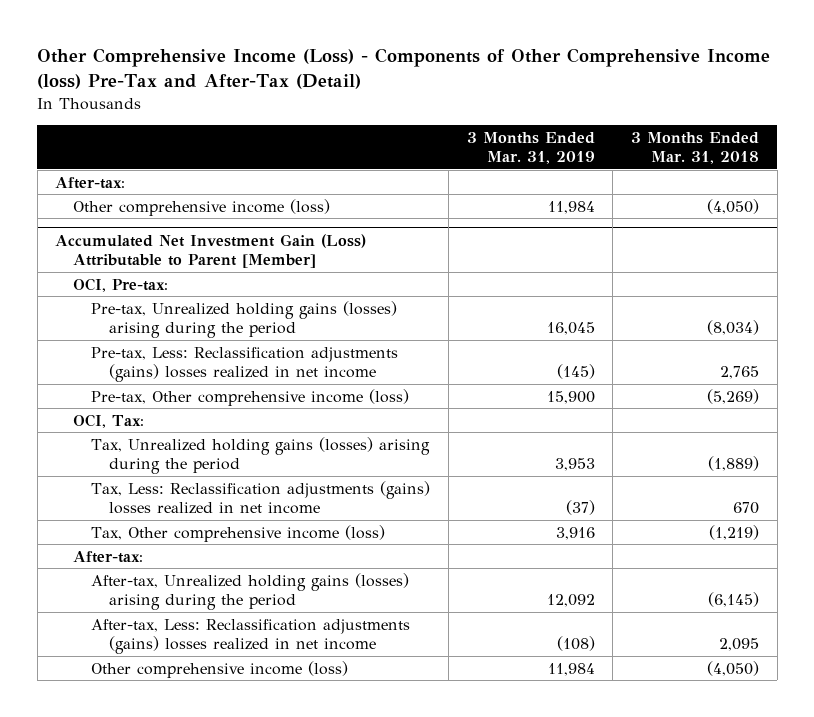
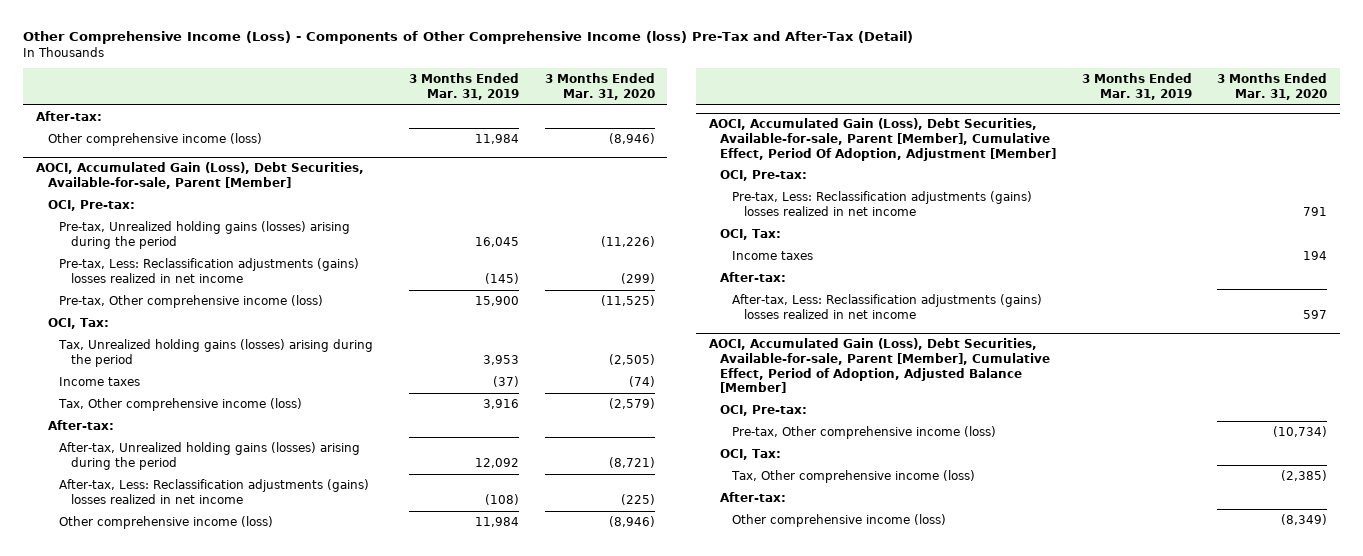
- | 3 Months Ended Mar. 31, 2019 | 3 Months Ended Mar. 31, 2018
+ | 3 Months Ended Mar. 31, 2019 | 3 Months Ended Mar. 31, 2020
- Accumulated Net Investment Gain (Loss) Attributable to Parent [Member]
+ AOCI, Accumulated Gain (Loss), Debt Securities, Available-for-sale, Parent [Member]
- Tax, Less: Reclassification adjustments (gains) losses realized in net income | (37) | 670
+ Income taxes | (37) | (74)
+ AOCI, Accumulated Gain (Loss), Debt Securities, Available-for-sale, Parent [Member], Cumulative Effect, Period Of Adoption, Adjustment [Member]
+ OCI, Pre-tax:
+ Pre-tax, Less: Reclassification adjustments (gains) losses realized in net income | | 791
+ OCI, Tax:
+ Income taxes | | 194
+ After-tax:
+ After-tax, Less: Reclassification adjustments (gains) losses realized in net income | | 597
+ AOCI, Accumulated Gain (Loss), Debt Securities, Available-for-sale, Parent [Member], Cumulative Effect, Period of Adoption, Adjusted Balance [Member]
+ OCI, Pre-tax:
+ Pre-tax, Other comprehensive income (loss) | | (10,734)
+ OCI, Tax:
+ Tax, Other comprehensive income (loss) | | (2,385)
+ After-tax:
+ Other comprehensive income (loss) | | (8,349)

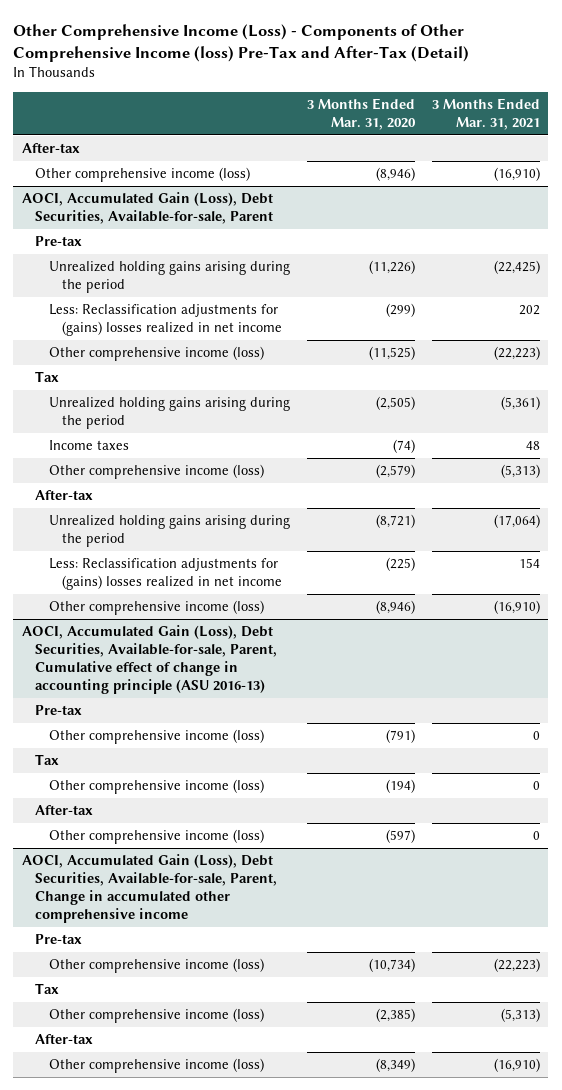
- | 3 Months Ended Mar. 31, 2019 | 3 Months Ended Mar. 31, 2020
+ | 3 Months Ended Mar. 31, 2020 | 3 Months Ended Mar. 31, 2021
- After-tax:
+ After-tax
- AOCI, Accumulated Gain (Loss), Debt Securities, Available-for-sale, Parent [Member]
- OCI, Pre-tax:
- Pre-tax, Unrealized holding gains (losses) arising during the period | 16,045 | (11,226)
- Pre-tax, Less: Reclassification adjustments (gains) losses realized in net income | (145) | (299)
- Pre-tax, Other comprehensive income (loss) | 15,900 | (11,525)
- OCI, Tax:
- Tax, Unrealized holding gains (losses) arising during the period | 3,953 | (2,505)
+ AOCI, Accumulated Gain (Loss), Debt Securities, Available-for-sale, Parent
+ Pre-tax
+ Unrealized holding gains arising during the period | (11,226) | (22,425)
+ Less: Reclassification adjustments for (gains) losses realized in net income | (299) | 202
+ Other comprehensive income (loss) | (11,525) | (22,223)
+ Tax
+ Unrealized holding gains arising during the period | (2,505) | (5,361)
- Tax, Other comprehensive income (loss) | 3,916 | (2,579)
- After-tax:
- After-tax, Unrealized holding gains (losses) arising during the period | 12,092 | (8,721)
- After-tax, Less: Reclassification adjustments (gains) losses realized in net income | (108) | (225)
+ Other comprehensive income (loss) | (2,579) | (5,313)
+ After-tax
+ Unrealized holding gains arising during the period | (8,721) | (17,064)
+ Less: Reclassification adjustments for (gains) losses realized in net income | (225) | 154
- AOCI, Accumulated Gain (Loss), Debt Securities, Available-for-sale, Parent [Member], Cumulative Effect, Period Of Adoption, Adjustment [Member]
- OCI, Pre-tax:
- Pre-tax, Less: Reclassification adjustments (gains) losses realized in net income | | 791
- OCI, Tax:
- Income taxes | | 194
- After-tax:
- After-tax, Less: Reclassification adjustments (gains) losses realized in net income | | 597
- AOCI, Accumulated Gain (Loss), Debt Securities, Available-for-sale, Parent [Member], Cumulative Effect, Period of Adoption, Adjusted Balance [Member]
- OCI, Pre-tax:
- Pre-tax, Other comprehensive income (loss) | | (10,734)
- OCI, Tax:
- Tax, Other comprehensive income (loss) | | (2,385)
- After-tax:
+ AOCI, Accumulated Gain (Loss), Debt Securities, Available-for-sale, Parent, Cumulative effect of change in accounting principle (ASU 2016-13)
+ Pre-tax
+ Other comprehensive income (loss) | (791) | 0
+ Tax
+ Other comprehensive income (loss) | (194) | 0
+ After-tax
+ Other comprehensive income (loss) | (597) | 0
+ AOCI, Accumulated Gain (Loss), Debt Securities, Available-for-sale, Parent, Change in accumulated other comprehensive income
+ Pre-tax
+ Other comprehensive income (loss) | (10,734) | (22,223)
+ Tax
+ Other comprehensive income (loss) | (2,385) | (5,313)
+ After-tax

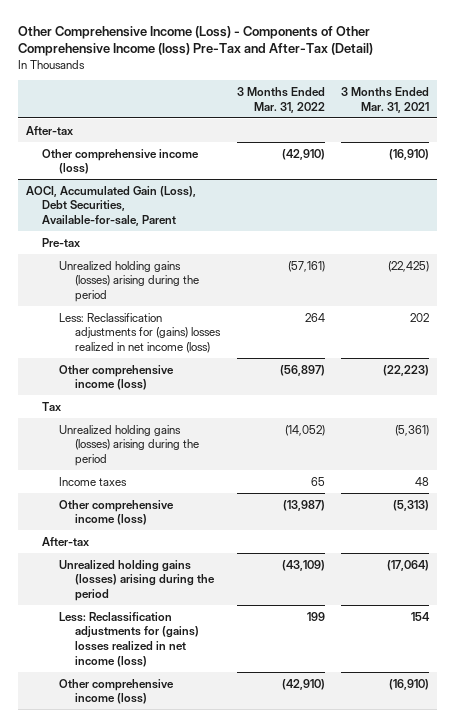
- | 3 Months Ended Mar. 31, 2020 | 3 Months Ended Mar. 31, 2021
+ | 3 Months Ended Mar. 31, 2022 | 3 Months Ended Mar. 31, 2021
@ AOCI, Accumulated Gain (Loss), Debt Securities, Available-for-sale, Parent
- Unrealized holding gains arising during the period | (11,226) | (22,425)
- Less: Reclassification adjustments for (gains) losses realized in net income | (299) | 202
+ Unrealized holding gains (losses) arising during the period | (57,161) | (22,425)
+ Less: Reclassification adjustments for (gains) losses realized in net income (loss) | 264 | 202
- Unrealized holding gains arising during the period | (2,505) | (5,361)
+ Unrealized holding gains (losses) arising during the period | (14,052) | (5,361)
- Unrealized holding gains arising during the period | (8,721) | (17,064)
- Less: Reclassification adjustments for (gains) losses realized in net income | (225) | 154
- Other comprehensive income (loss) | (8,946) | (16,910)
- AOCI, Accumulated Gain (Loss), Debt Securities, Available-for-sale, Parent, Cumulative effect of change in accounting principle (ASU 2016-13)
- Pre-tax
- Other comprehensive income (loss) | (791) | 0
- Tax
- Other comprehensive income (loss) | (194) | 0
- After-tax
- Other comprehensive income (loss) | (597) | 0
- AOCI, Accumulated Gain (Loss), Debt Securities, Available-for-sale, Parent, Change in accumulated other comprehensive income
- Pre-tax
- Other comprehensive income (loss) | (10,734) | (22,223)
- Tax
- Other comprehensive income (loss) | (2,385) | (5,313)
- After-tax
@ AOCI, Accumulated Gain (Loss), Debt Securities, Available-for-sale, Parent
+ Unrealized holding gains (losses) arising during the period | (43,109) | (17,064)
+ Less: Reclassification adjustments for (gains) losses realized in net income (loss) | 199 | 154

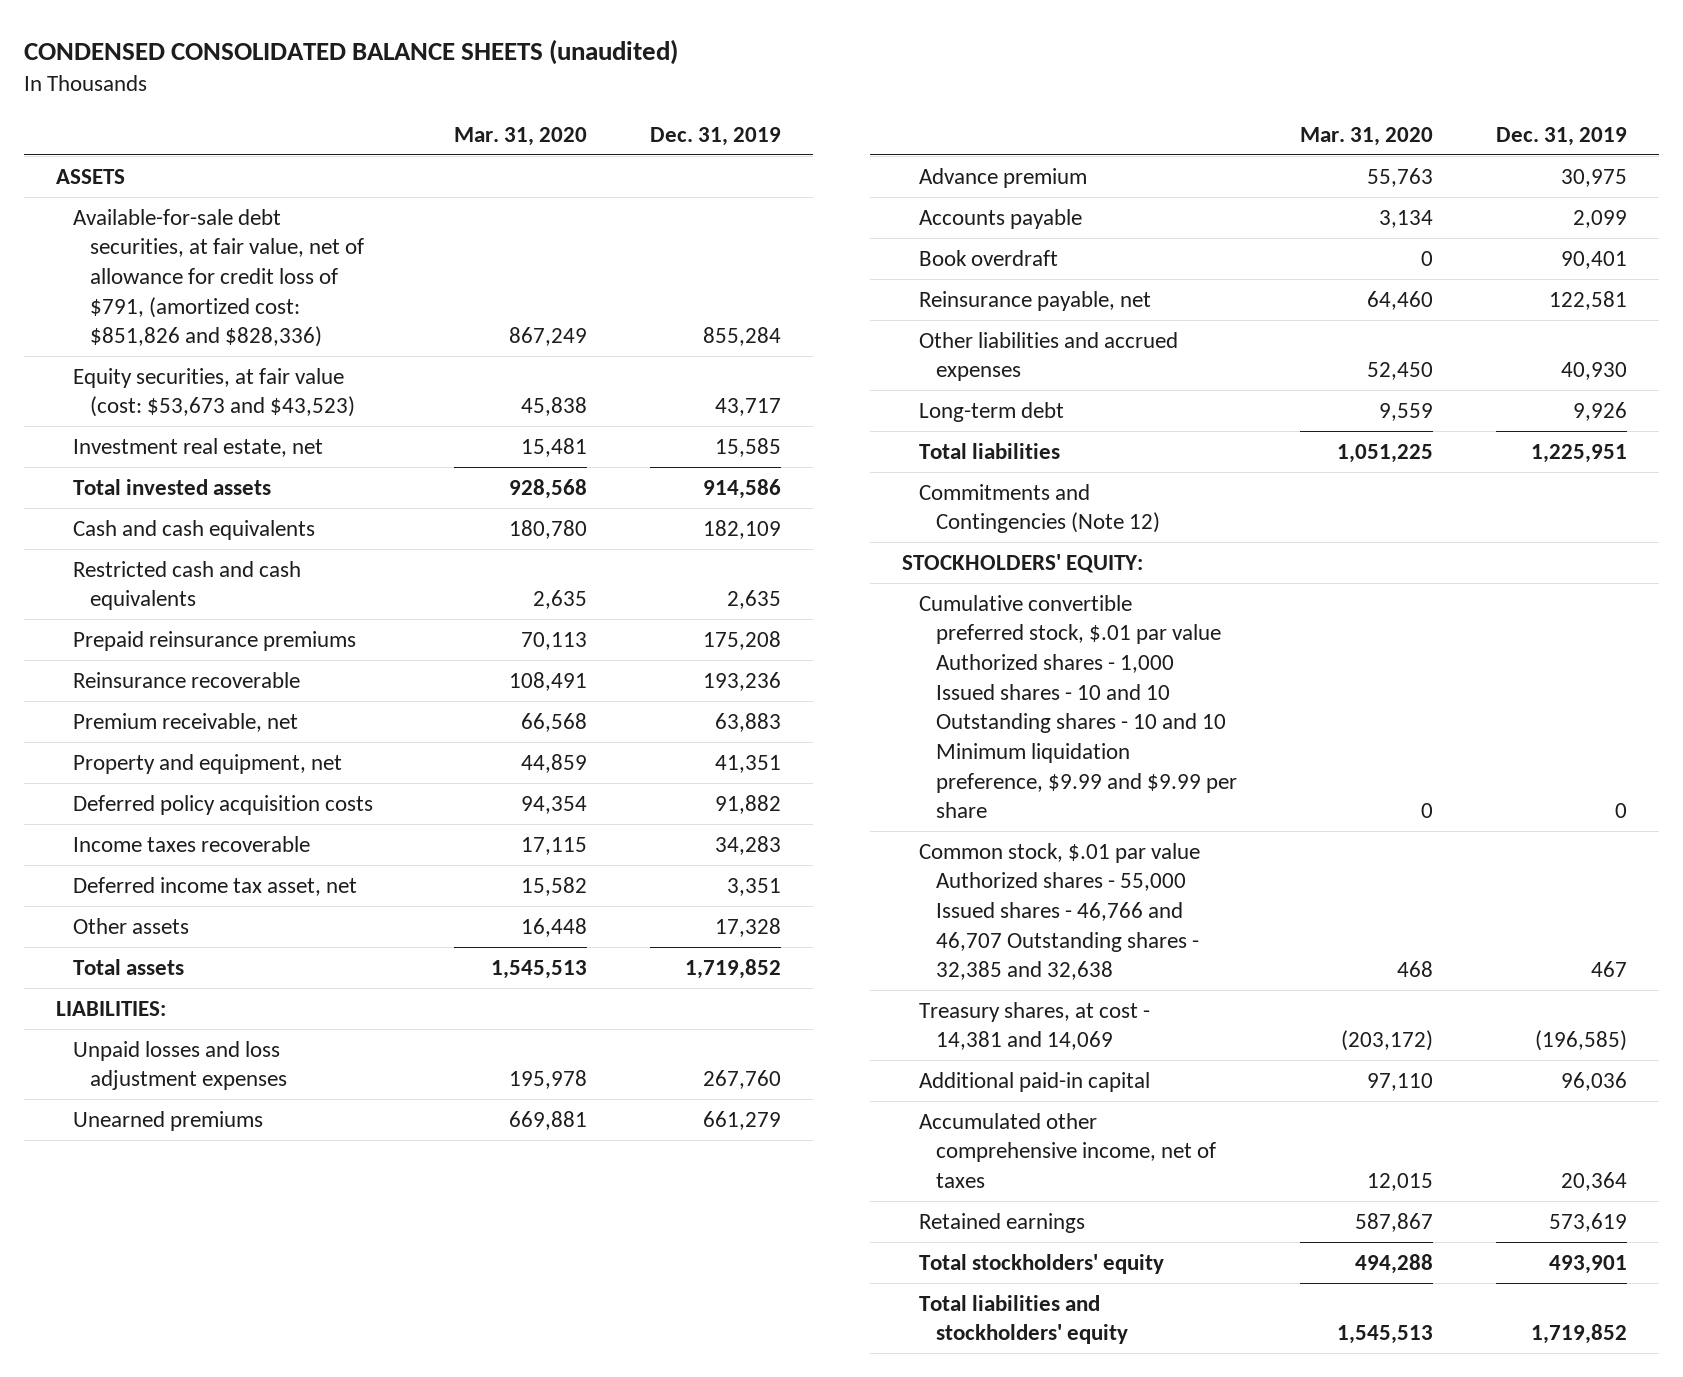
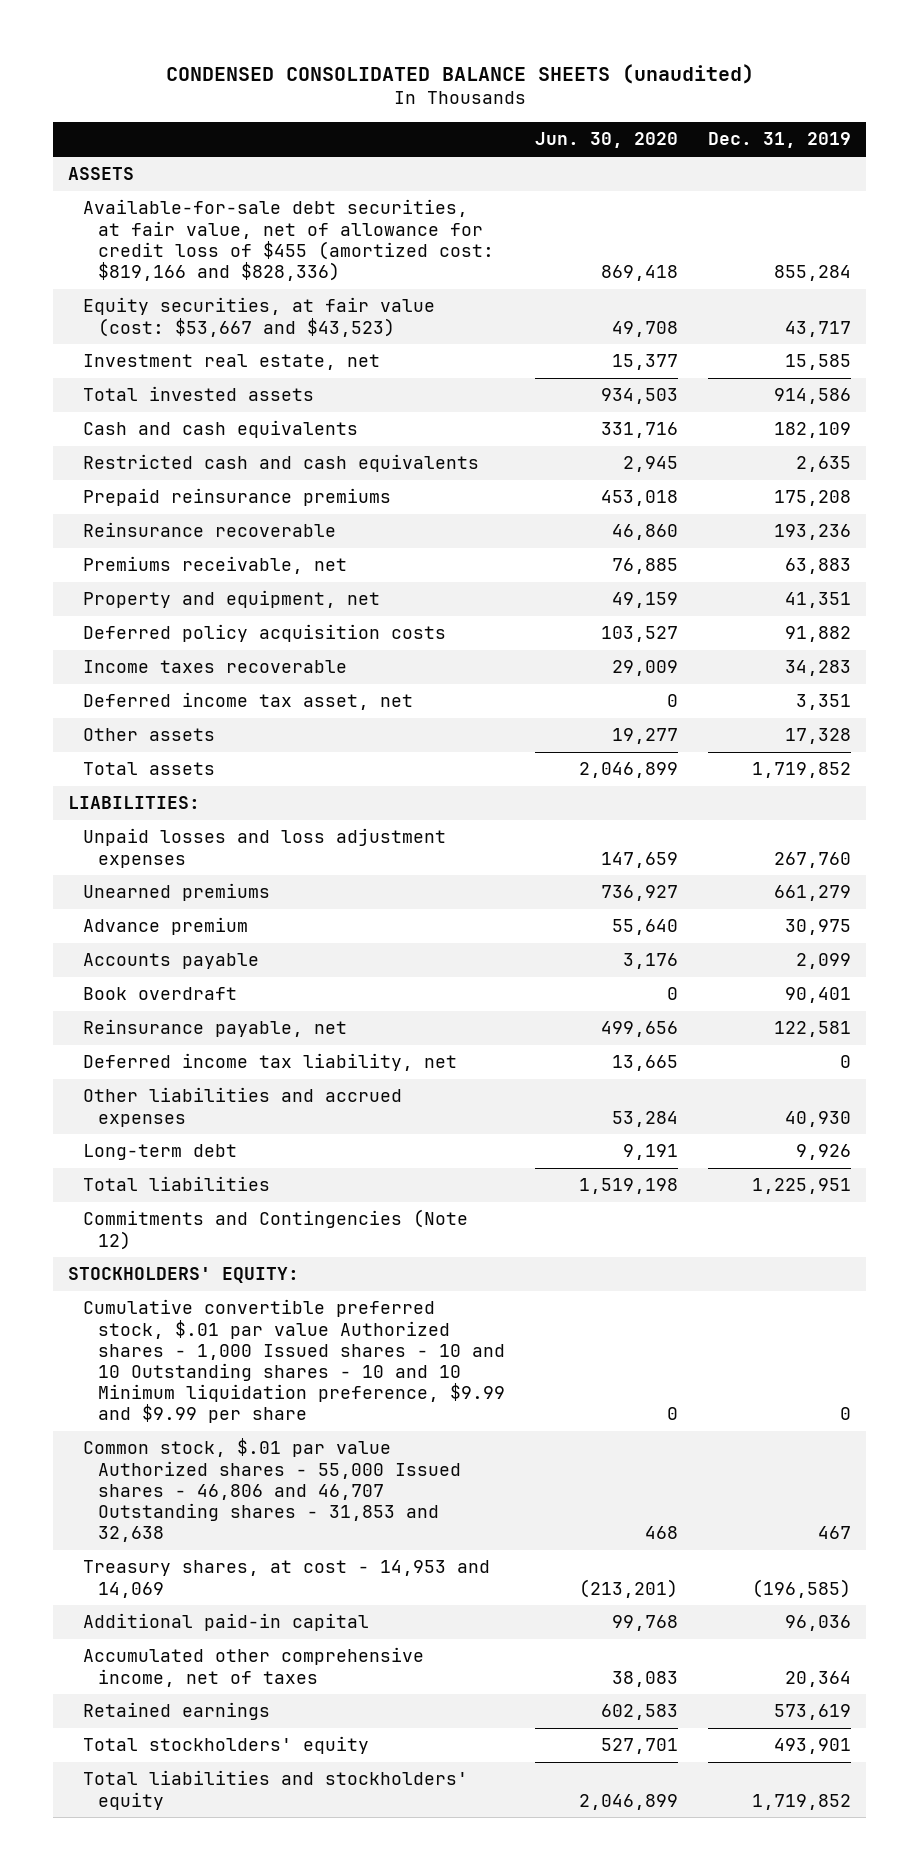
- | Mar. 31, 2020 | Dec. 31, 2019
+ | Jun. 30, 2020 | Dec. 31, 2019
- Available-for-sale debt securities, at fair value, net of allowance for credit loss of $791, (amortized cost: $851,826 and $828,336) | 867,249 | 855,284
- Equity securities, at fair value (cost: $53,673 and $43,523) | 45,838 | 43,717
+ Available-for-sale debt securities, at fair value, net of allowance for credit loss of $455 (amortized cost: $819,166 and $828,336) | 869,418 | 855,284
+ Equity securities, at fair value (cost: $53,667 and $43,523) | 49,708 | 43,717
- Premium receivable, net | 66,568 | 63,883
+ Premiums receivable, net | 76,885 | 63,883
+ Deferred income tax liability, net | 13,665 | 0
- Common stock, $.01 par value Authorized shares - 55,000 Issued shares - 46,766 and 46,707 Outstanding shares - 32,385 and 32,638 | 468 | 467
- Treasury shares, at cost - 14,381 and 14,069 | (203,172) | (196,585)
+ Common stock, $.01 par value Authorized shares - 55,000 Issued shares - 46,806 and 46,707 Outstanding shares - 31,853 and 32,638 | 468 | 467
+ Treasury shares, at cost - 14,953 and 14,069 | (213,201) | (196,585)

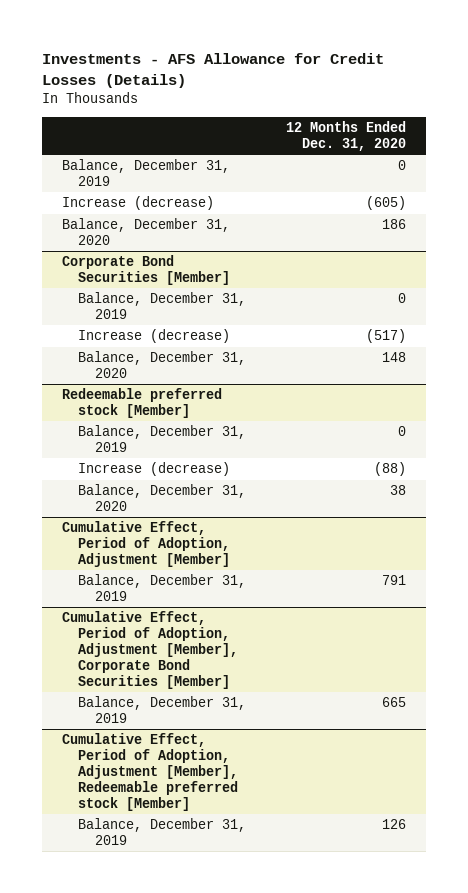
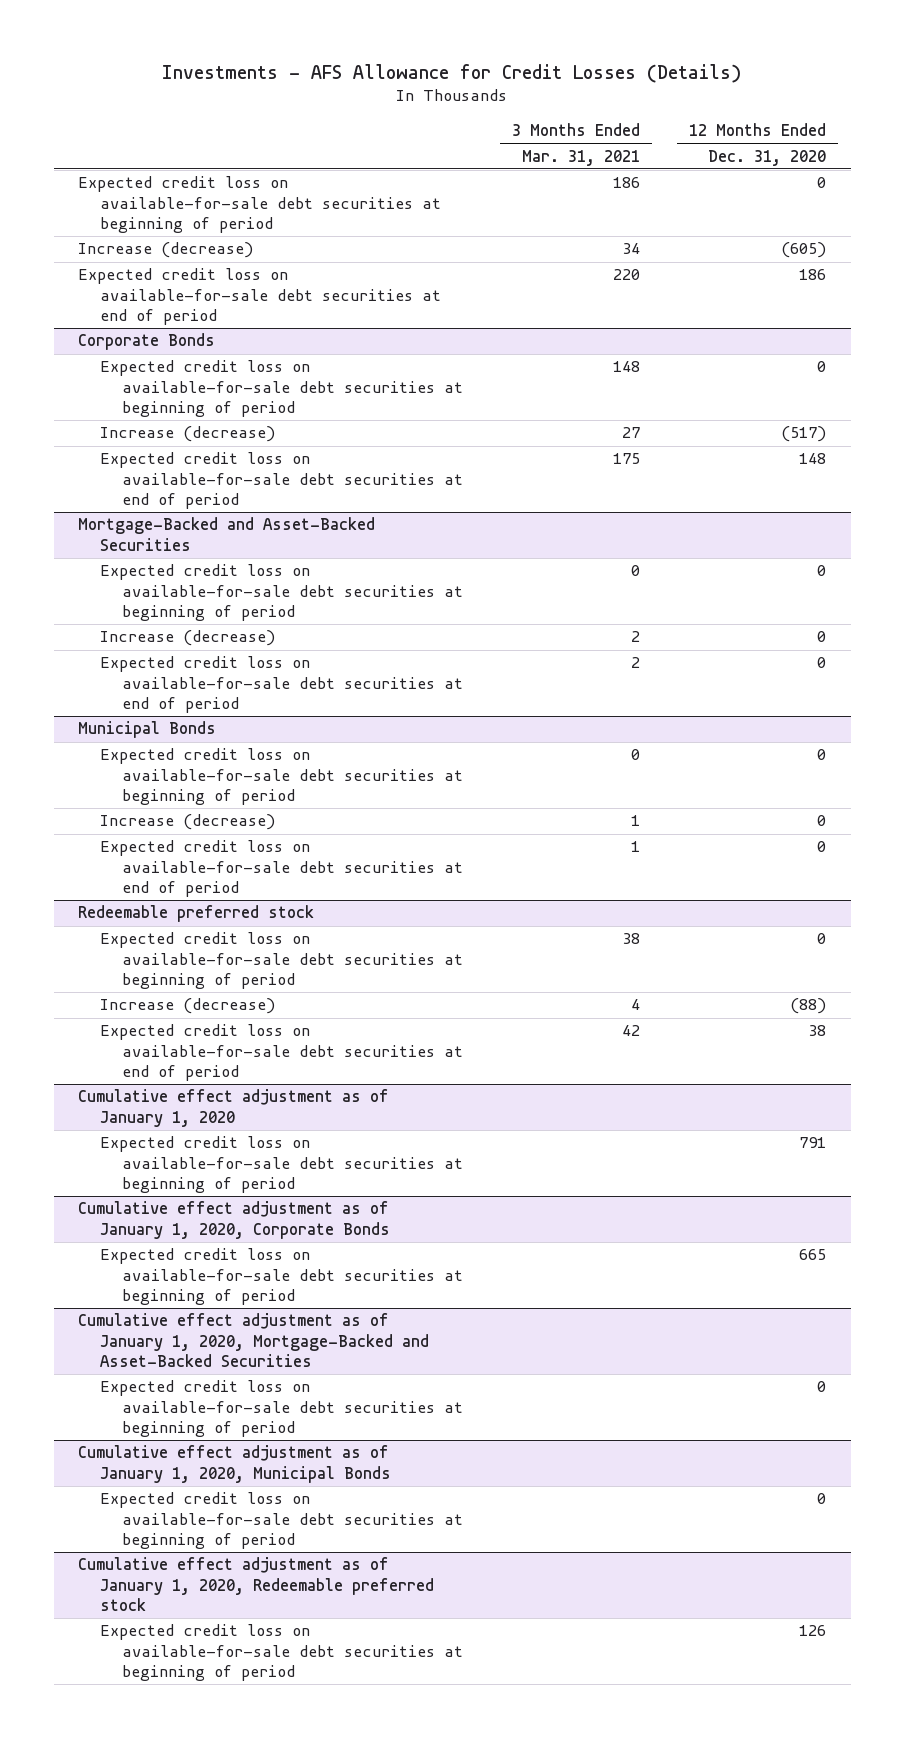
- | 12 Months Ended Dec. 31, 2020
+ | 3 Months Ended Mar. 31, 2021 | 12 Months Ended Dec. 31, 2020
- Balance, December 31, 2019 | 0
+ Expected credit loss on available-for-sale debt securities at beginning of period | 186 | 0
- Balance, December 31, 2020 | 186
- Corporate Bond Securities [Member]
- Balance, December 31, 2019 | 0
+ Expected credit loss on available-for-sale debt securities at end of period | 220 | 186
+ Corporate Bonds
+ Expected credit loss on available-for-sale debt securities at beginning of period | 148 | 0
- Balance, December 31, 2020 | 148
- Redeemable preferred stock [Member]
- Balance, December 31, 2019 | 0
+ Expected credit loss on available-for-sale debt securities at end of period | 175 | 148
+ Mortgage-Backed and Asset-Backed Securities
+ Expected credit loss on available-for-sale debt securities at beginning of period | 0 | 0
+ Increase (decrease) | 2 | 0
+ Expected credit loss on available-for-sale debt securities at end of period | 2 | 0
+ Municipal Bonds
+ Expected credit loss on available-for-sale debt securities at beginning of period | 0 | 0
+ Increase (decrease) | 1 | 0
+ Expected credit loss on available-for-sale debt securities at end of period | 1 | 0
+ Redeemable preferred stock
+ Expected credit loss on available-for-sale debt securities at beginning of period | 38 | 0
- Balance, December 31, 2020 | 38
- Cumulative Effect, Period of Adoption, Adjustment [Member]
- Balance, December 31, 2019 | 791
- Cumulative Effect, Period of Adoption, Adjustment [Member], Corporate Bond Securities [Member]
- Balance, December 31, 2019 | 665
- Cumulative Effect, Period of Adoption, Adjustment [Member], Redeemable preferred stock [Member]
- Balance, December 31, 2019 | 126
+ Expected credit loss on available-for-sale debt securities at end of period | 42 | 38
+ Cumulative effect adjustment as of January 1, 2020
+ Expected credit loss on available-for-sale debt securities at beginning of period | | 791
+ Cumulative effect adjustment as of January 1, 2020, Corporate Bonds
+ Expected credit loss on available-for-sale debt securities at beginning of period | | 665
+ Cumulative effect adjustment as of January 1, 2020, Mortgage-Backed and Asset-Backed Securities
+ Expected credit loss on available-for-sale debt securities at beginning of period | | 0
+ Cumulative effect adjustment as of January 1, 2020, Municipal Bonds
+ Expected credit loss on available-for-sale debt securities at beginning of period | | 0
+ Cumulative effect adjustment as of January 1, 2020, Redeemable preferred stock
+ Expected credit loss on available-for-sale debt securities at beginning of period | | 126

